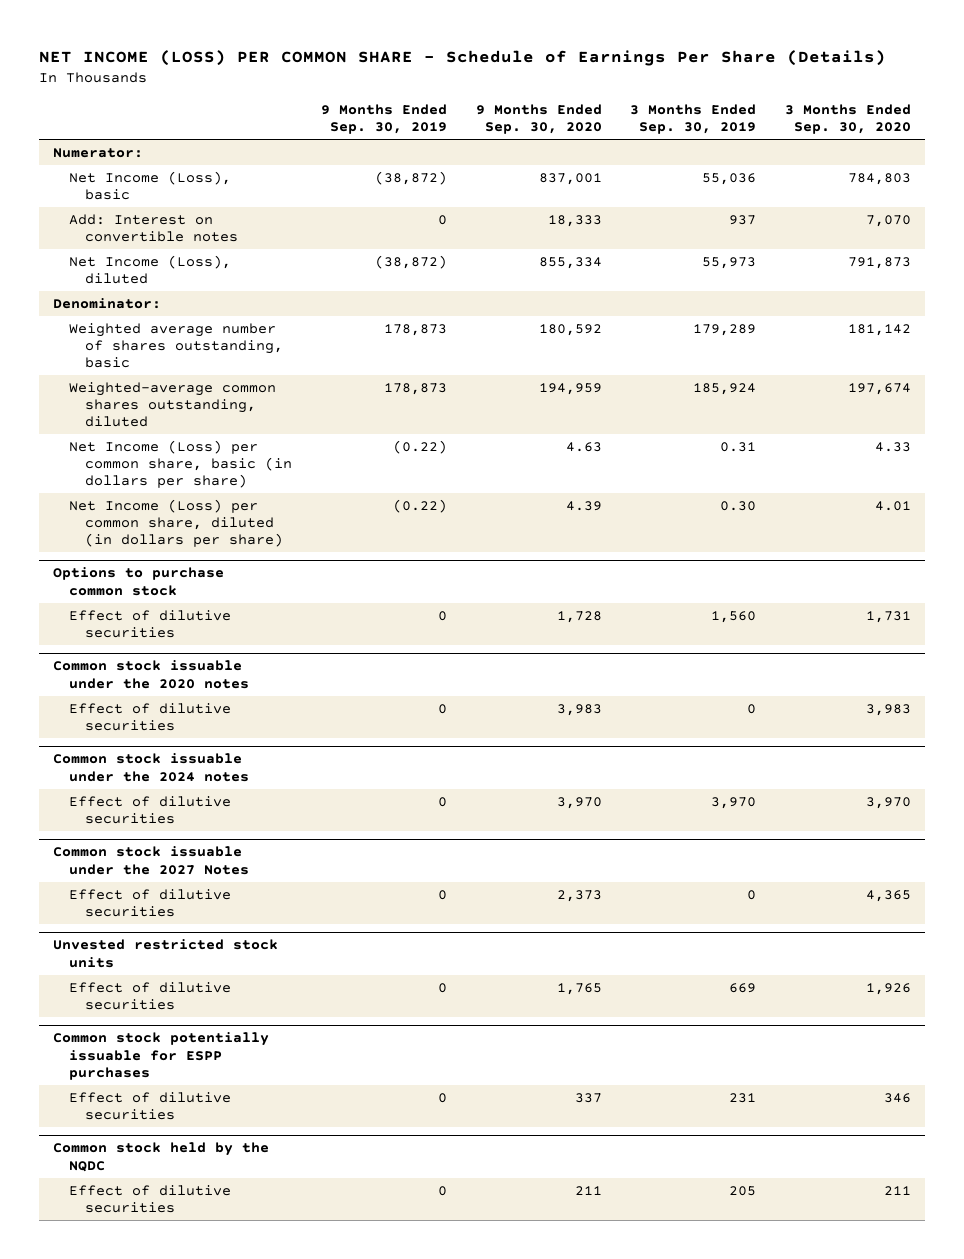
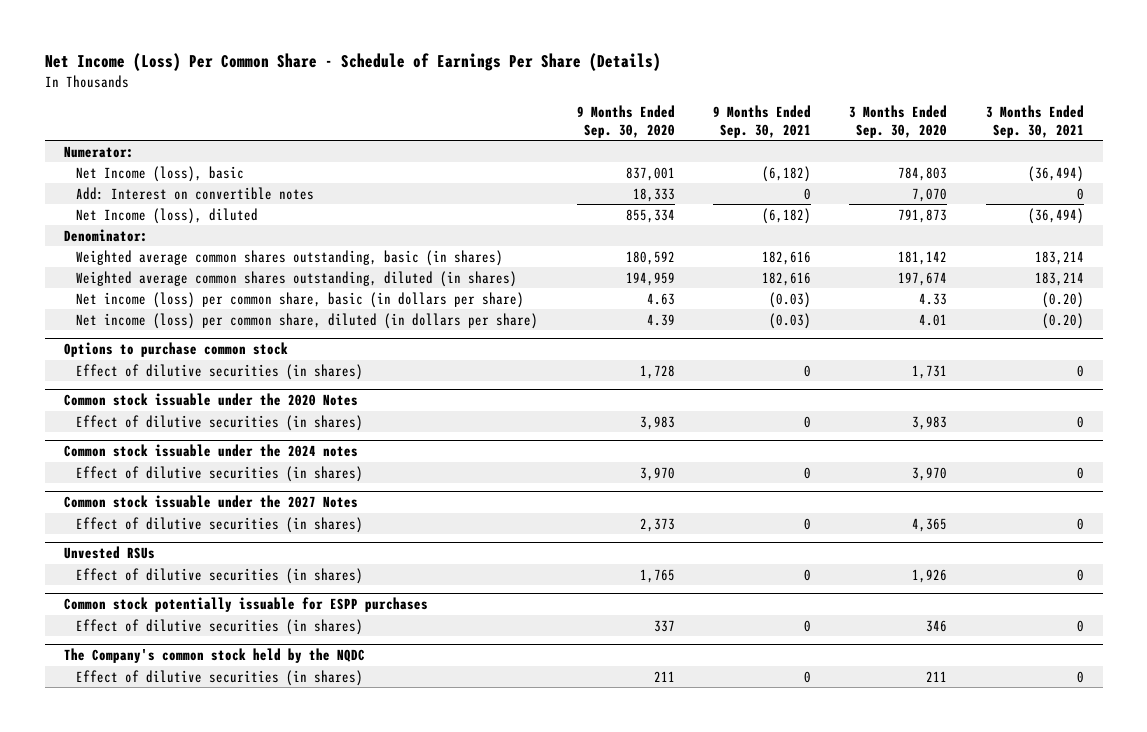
- NET INCOME (LOSS) PER COMMON SHARE - Schedule of Earnings Per Share (Details)
+ Net Income (Loss) Per Common Share - Schedule of Earnings Per Share (Details)
- | 9 Months Ended Sep. 30, 2019 | 9 Months Ended Sep. 30, 2020 | 3 Months Ended Sep. 30, 2019 | 3 Months Ended Sep. 30, 2020
+ | 9 Months Ended Sep. 30, 2020 | 9 Months Ended Sep. 30, 2021 | 3 Months Ended Sep. 30, 2020 | 3 Months Ended Sep. 30, 2021
- Net Income (Loss), basic | (38,872) | 837,001 | 55,036 | 784,803
+ Net Income (loss), basic | 837,001 | (6,182) | 784,803 | (36,494)
- Net Income (Loss), diluted | (38,872) | 855,334 | 55,973 | 791,873
+ Net Income (loss), diluted | 855,334 | (6,182) | 791,873 | (36,494)
- Weighted average number of shares outstanding, basic | 178,873 | 180,592 | 179,289 | 181,142
- Weighted-average common shares outstanding, diluted | 178,873 | 194,959 | 185,924 | 197,674
- Net Income (Loss) per common share, basic (in dollars per share) | (0.22) | 4.63 | 0.31 | 4.33
- Net Income (Loss) per common share, diluted (in dollars per share) | (0.22) | 4.39 | 0.30 | 4.01
+ Weighted average common shares outstanding, basic (in shares) | 180,592 | 182,616 | 181,142 | 183,214
+ Weighted average common shares outstanding, diluted (in shares) | 194,959 | 182,616 | 197,674 | 183,214
+ Net income (loss) per common share, basic (in dollars per share) | 4.63 | (0.03) | 4.33 | (0.20)
+ Net income (loss) per common share, diluted (in dollars per share) | 4.39 | (0.03) | 4.01 | (0.20)
@ Options to purchase common stock
- Effect of dilutive securities | 0 | 1,728 | 1,560 | 1,731
- Common stock issuable under the 2020 notes
- Effect of dilutive securities | 0 | 3,983 | 0 | 3,983
@ Options to purchase common stock
+ Effect of dilutive securities (in shares) | 1,728 | 0 | 1,731 | 0
+ Common stock issuable under the 2020 Notes
+ Effect of dilutive securities (in shares) | 3,983 | 0 | 3,983 | 0
@ Common stock issuable under the 2024 notes
- Effect of dilutive securities | 0 | 3,970 | 3,970 | 3,970
+ Effect of dilutive securities (in shares) | 3,970 | 0 | 3,970 | 0
@ Common stock issuable under the 2027 Notes
- Effect of dilutive securities | 0 | 2,373 | 0 | 4,365
- Unvested restricted stock units
- Effect of dilutive securities | 0 | 1,765 | 669 | 1,926
@ Common stock issuable under the 2027 Notes
+ Effect of dilutive securities (in shares) | 2,373 | 0 | 4,365 | 0
+ Unvested RSUs
+ Effect of dilutive securities (in shares) | 1,765 | 0 | 1,926 | 0
@ Common stock potentially issuable for ESPP purchases
- Effect of dilutive securities | 0 | 337 | 231 | 346
- Common stock held by the NQDC
- Effect of dilutive securities | 0 | 211 | 205 | 211
@ Common stock potentially issuable for ESPP purchases
+ Effect of dilutive securities (in shares) | 337 | 0 | 346 | 0
+ The Company's common stock held by the NQDC
+ Effect of dilutive securities (in shares) | 211 | 0 | 211 | 0

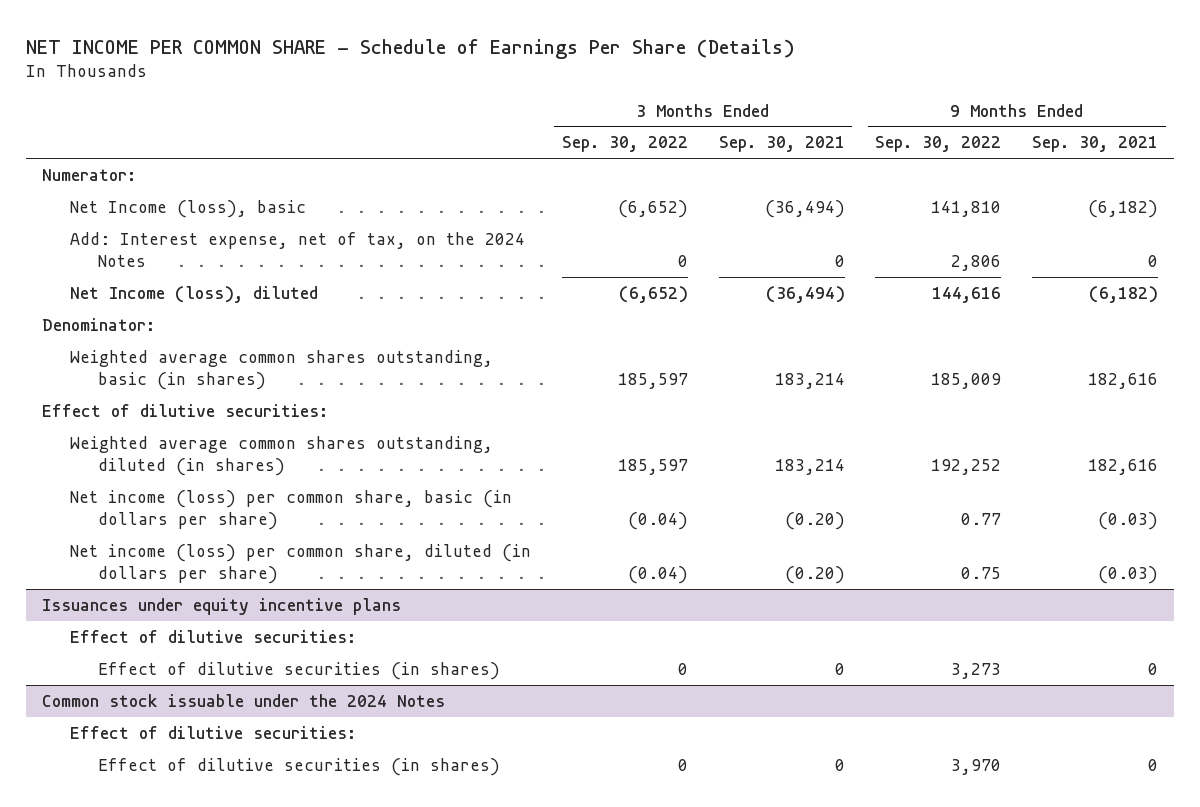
- Net Income (Loss) Per Common Share - Schedule of Earnings Per Share (Details)
+ NET INCOME PER COMMON SHARE - Schedule of Earnings Per Share (Details)
- | 9 Months Ended Sep. 30, 2020 | 9 Months Ended Sep. 30, 2021 | 3 Months Ended Sep. 30, 2020 | 3 Months Ended Sep. 30, 2021
+ | 3 Months Ended Sep. 30, 2022 | 3 Months Ended Sep. 30, 2021 | 9 Months Ended Sep. 30, 2022 | 9 Months Ended Sep. 30, 2021
- Add: Interest on convertible notes | 18,333 | 0 | 7,070 | 0
+ Add: Interest expense, net of tax, on the 2024 Notes | 0 | 0 | 2,806 | 0
+ Effect of dilutive securities:
- Options to purchase common stock
- Effect of dilutive securities (in shares) | 1,728 | 0 | 1,731 | 0
- Common stock issuable under the 2020 Notes
- Effect of dilutive securities (in shares) | 3,983 | 0 | 3,983 | 0
- Common stock issuable under the 2024 notes
- Effect of dilutive securities (in shares) | 3,970 | 0 | 3,970 | 0
- Common stock issuable under the 2027 Notes
- Effect of dilutive securities (in shares) | 2,373 | 0 | 4,365 | 0
- Unvested RSUs
- Effect of dilutive securities (in shares) | 1,765 | 0 | 1,926 | 0
- Common stock potentially issuable for ESPP purchases
+ Issuances under equity incentive plans
+ Effect of dilutive securities:
- The Company's common stock held by the NQDC
+ Common stock issuable under the 2024 Notes
+ Effect of dilutive securities:

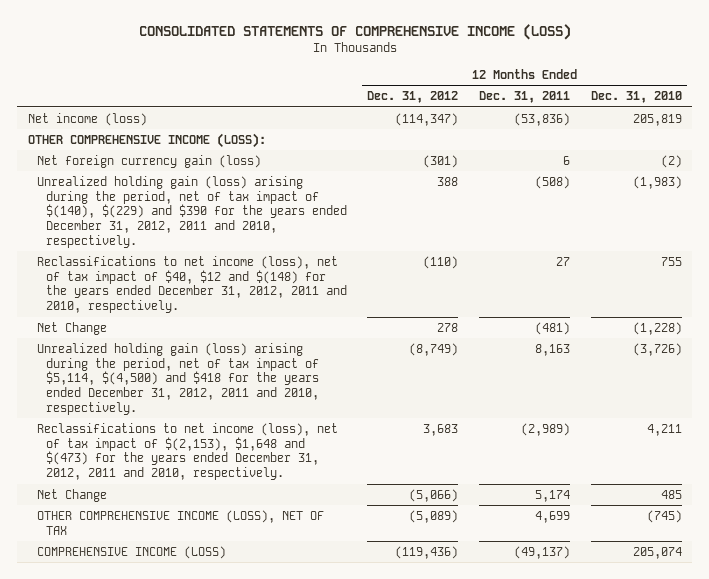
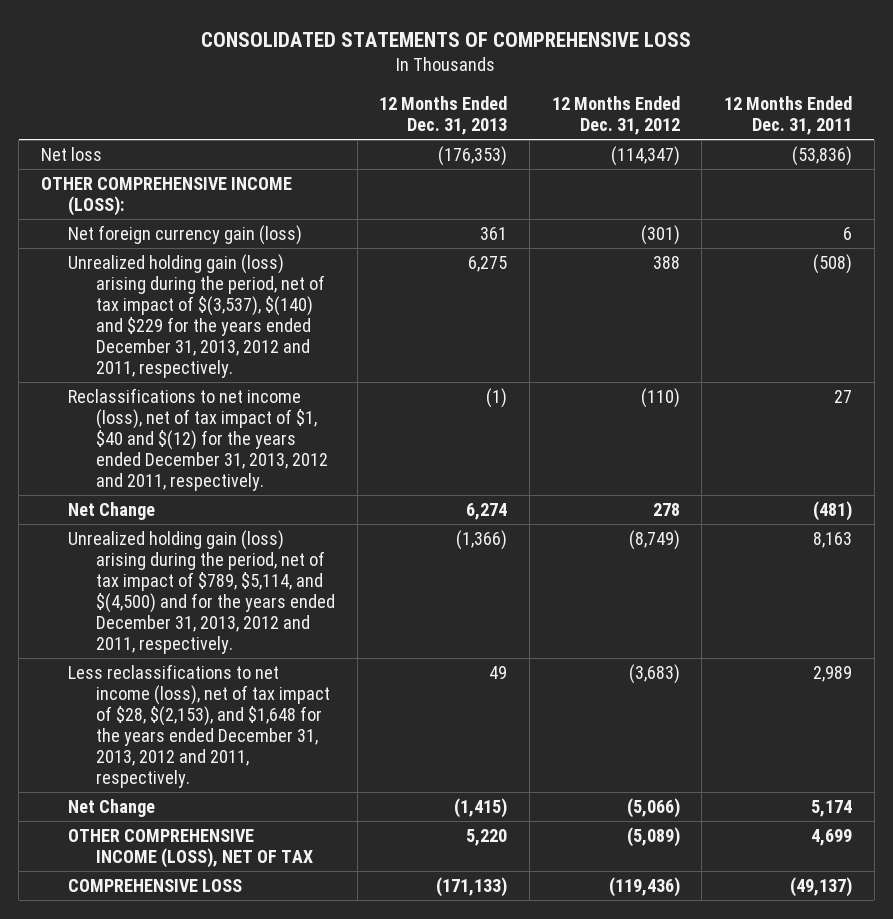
- CONSOLIDATED STATEMENTS OF COMPREHENSIVE INCOME (LOSS)
+ CONSOLIDATED STATEMENTS OF COMPREHENSIVE LOSS
- | 12 Months Ended Dec. 31, 2012 | 12 Months Ended Dec. 31, 2011 | 12 Months Ended Dec. 31, 2010
+ | 12 Months Ended Dec. 31, 2013 | 12 Months Ended Dec. 31, 2012 | 12 Months Ended Dec. 31, 2011
- Net income (loss) | (114,347) | (53,836) | 205,819
+ Net loss | (176,353) | (114,347) | (53,836)
- Unrealized holding gain (loss) arising during the period, net of tax impact of $(140), $(229) and $390 for the years ended December 31, 2012, 2011 and 2010, respectively. | 388 | (508) | (1,983)
- Reclassifications to net income (loss), net of tax impact of $40, $12 and $(148) for the years ended December 31, 2012, 2011 and 2010, respectively. | (110) | 27 | 755
+ Unrealized holding gain (loss) arising during the period, net of tax impact of $(3,537), $(140) and $229 for the years ended December 31, 2013, 2012 and 2011, respectively. | 6,275 | 388 | (508)
+ Reclassifications to net income (loss), net of tax impact of $1, $40 and $(12) for the years ended December 31, 2013, 2012 and 2011, respectively. | (1) | (110) | 27
- Unrealized holding gain (loss) arising during the period, net of tax impact of $5,114, $(4,500) and $418 for the years ended December 31, 2012, 2011 and 2010, respectively. | (8,749) | 8,163 | (3,726)
- Reclassifications to net income (loss), net of tax impact of $(2,153), $1,648 and $(473) for the years ended December 31, 2012, 2011 and 2010, respectively. | 3,683 | (2,989) | 4,211
+ Unrealized holding gain (loss) arising during the period, net of tax impact of $789, $5,114, and $(4,500) and for the years ended December 31, 2013, 2012 and 2011, respectively. | (1,366) | (8,749) | 8,163
+ Less reclassifications to net income (loss), net of tax impact of $28, $(2,153), and $1,648 for the years ended December 31, 2013, 2012 and 2011, respectively. | 49 | (3,683) | 2,989
- COMPREHENSIVE INCOME (LOSS) | (119,436) | (49,137) | 205,074
+ COMPREHENSIVE LOSS | (171,133) | (119,436) | (49,137)

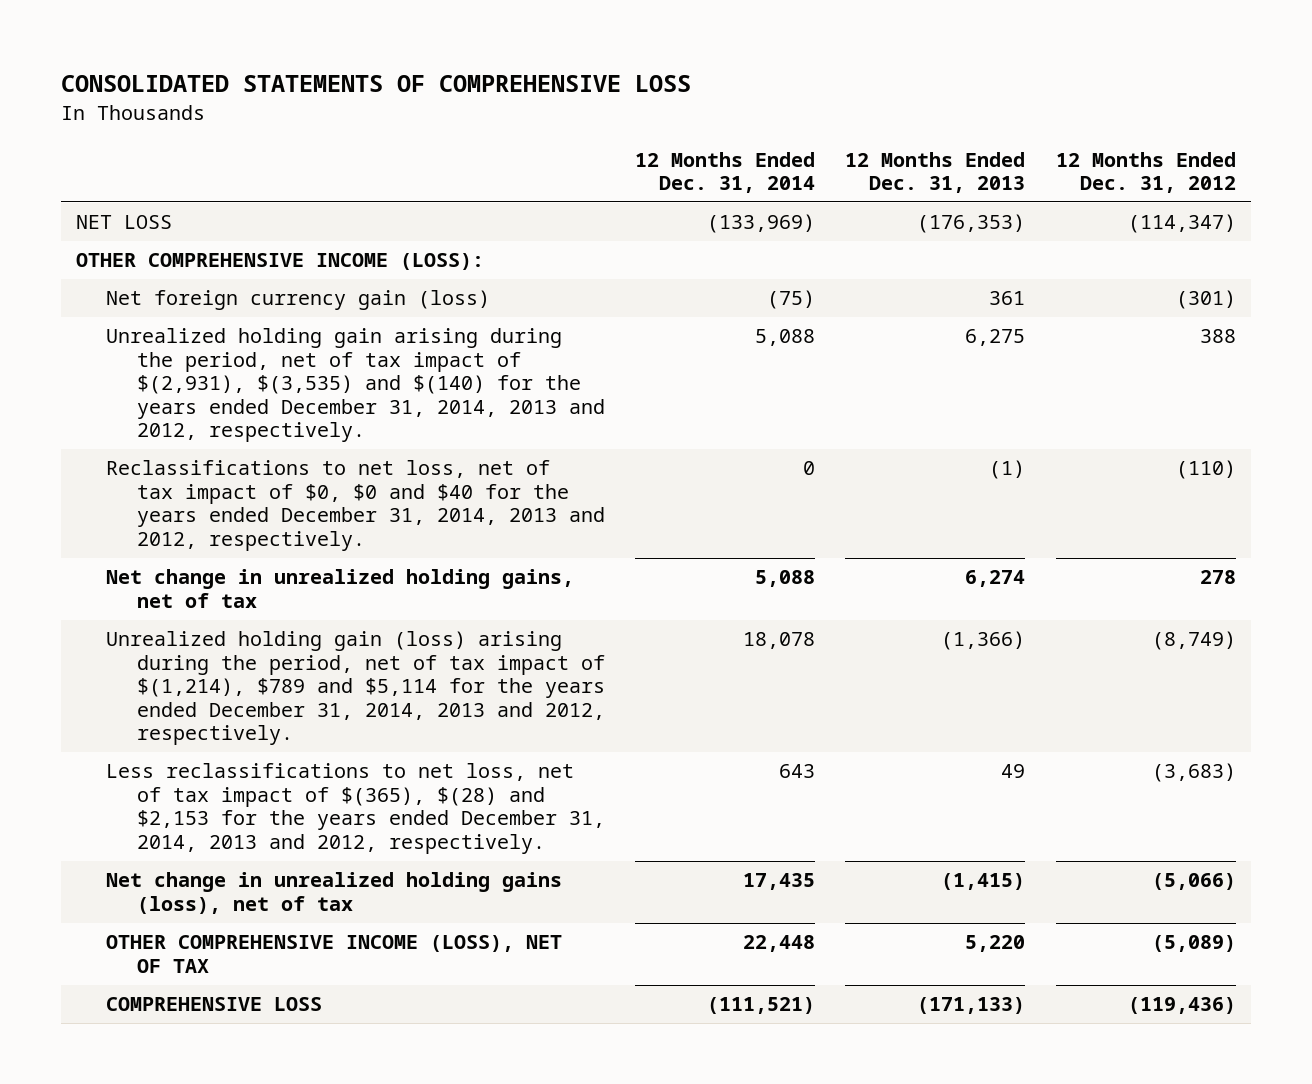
- | 12 Months Ended Dec. 31, 2013 | 12 Months Ended Dec. 31, 2012 | 12 Months Ended Dec. 31, 2011
+ | 12 Months Ended Dec. 31, 2014 | 12 Months Ended Dec. 31, 2013 | 12 Months Ended Dec. 31, 2012
- Net loss | (176,353) | (114,347) | (53,836)
+ NET LOSS | (133,969) | (176,353) | (114,347)
- Unrealized holding gain (loss) arising during the period, net of tax impact of $(3,537), $(140) and $229 for the years ended December 31, 2013, 2012 and 2011, respectively. | 6,275 | 388 | (508)
- Reclassifications to net income (loss), net of tax impact of $1, $40 and $(12) for the years ended December 31, 2013, 2012 and 2011, respectively. | (1) | (110) | 27
- Net Change | 6,274 | 278 | (481)
- Unrealized holding gain (loss) arising during the period, net of tax impact of $789, $5,114, and $(4,500) and for the years ended December 31, 2013, 2012 and 2011, respectively. | (1,366) | (8,749) | 8,163
- Less reclassifications to net income (loss), net of tax impact of $28, $(2,153), and $1,648 for the years ended December 31, 2013, 2012 and 2011, respectively. | 49 | (3,683) | 2,989
- Net Change | (1,415) | (5,066) | 5,174
+ Unrealized holding gain arising during the period, net of tax impact of $(2,931), $(3,535) and $(140) for the years ended December 31, 2014, 2013 and 2012, respectively. | 5,088 | 6,275 | 388
+ Reclassifications to net loss, net of tax impact of $0, $0 and $40 for the years ended December 31, 2014, 2013 and 2012, respectively. | 0 | (1) | (110)
+ Net change in unrealized holding gains, net of tax | 5,088 | 6,274 | 278
+ Unrealized holding gain (loss) arising during the period, net of tax impact of $(1,214), $789 and $5,114 for the years ended December 31, 2014, 2013 and 2012, respectively. | 18,078 | (1,366) | (8,749)
+ Less reclassifications to net loss, net of tax impact of $(365), $(28) and $2,153 for the years ended December 31, 2014, 2013 and 2012, respectively. | 643 | 49 | (3,683)
+ Net change in unrealized holding gains (loss), net of tax | 17,435 | (1,415) | (5,066)

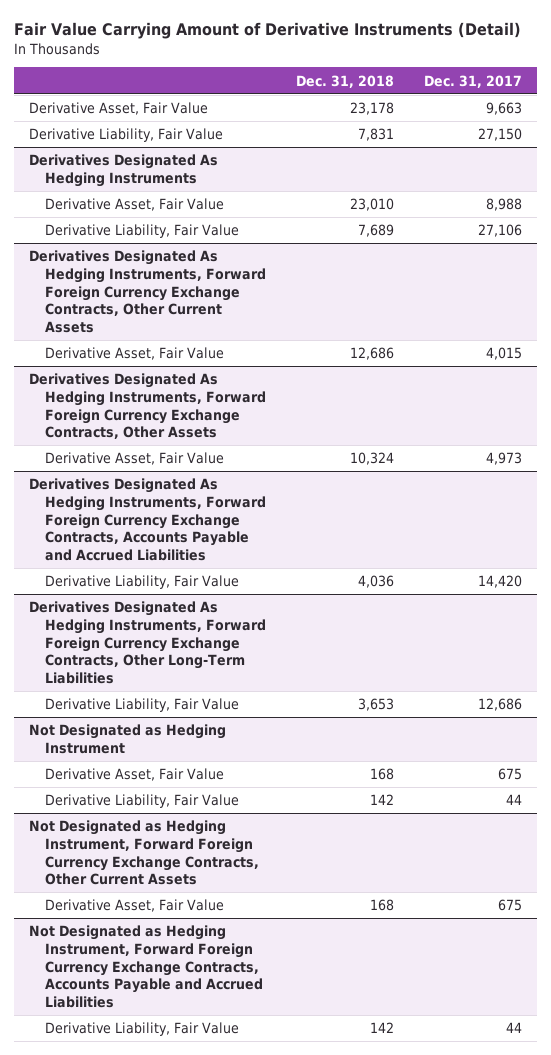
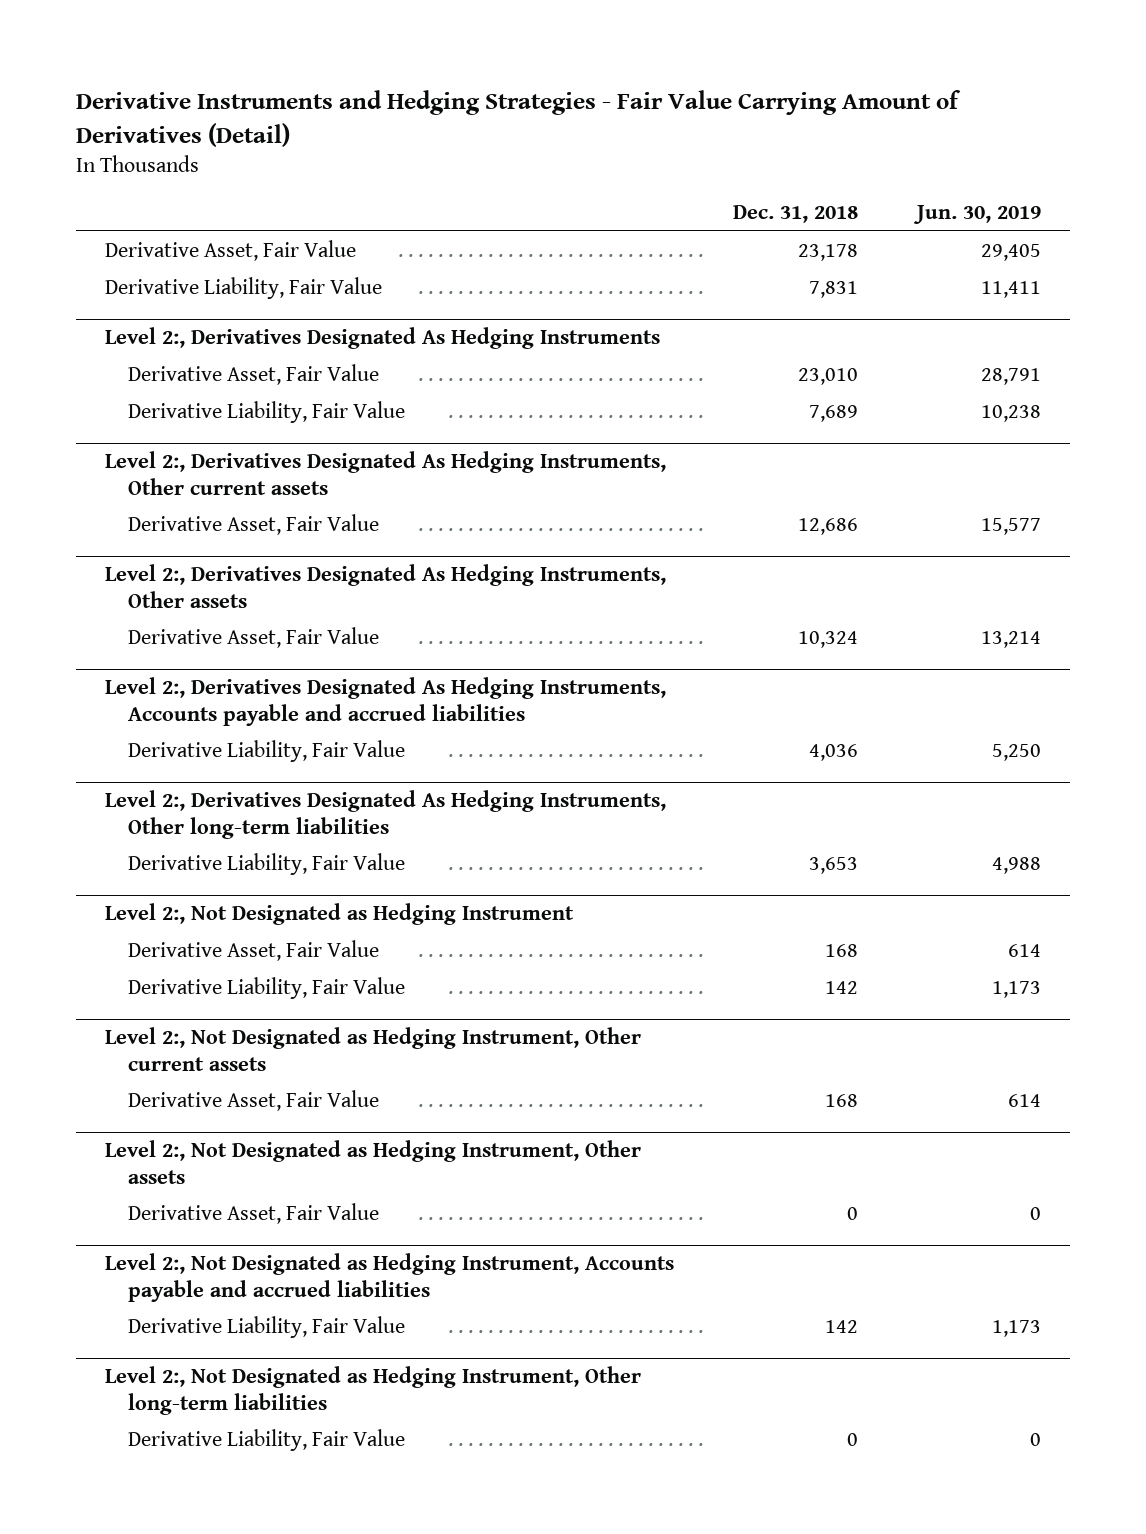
- Fair Value Carrying Amount of Derivative Instruments (Detail)
+ Derivative Instruments and Hedging Strategies - Fair Value Carrying Amount of Derivatives (Detail)
- | Dec. 31, 2018 | Dec. 31, 2017
+ | Dec. 31, 2018 | Jun. 30, 2019
- Derivatives Designated As Hedging Instruments
+ Level 2:, Derivatives Designated As Hedging Instruments
- Derivatives Designated As Hedging Instruments, Forward Foreign Currency Exchange Contracts, Other Current Assets
+ Level 2:, Derivatives Designated As Hedging Instruments, Other current assets
- Derivatives Designated As Hedging Instruments, Forward Foreign Currency Exchange Contracts, Other Assets
+ Level 2:, Derivatives Designated As Hedging Instruments, Other assets
- Derivatives Designated As Hedging Instruments, Forward Foreign Currency Exchange Contracts, Accounts Payable and Accrued Liabilities
+ Level 2:, Derivatives Designated As Hedging Instruments, Accounts payable and accrued liabilities
- Derivatives Designated As Hedging Instruments, Forward Foreign Currency Exchange Contracts, Other Long-Term Liabilities
+ Level 2:, Derivatives Designated As Hedging Instruments, Other long-term liabilities
- Not Designated as Hedging Instrument
+ Level 2:, Not Designated as Hedging Instrument
- Not Designated as Hedging Instrument, Forward Foreign Currency Exchange Contracts, Other Current Assets
+ Level 2:, Not Designated as Hedging Instrument, Other current assets
- Not Designated as Hedging Instrument, Forward Foreign Currency Exchange Contracts, Accounts Payable and Accrued Liabilities
+ Level 2:, Not Designated as Hedging Instrument, Other assets
+ Derivative Asset, Fair Value | 0 | 0
+ Level 2:, Not Designated as Hedging Instrument, Accounts payable and accrued liabilities
+ Level 2:, Not Designated as Hedging Instrument, Other long-term liabilities
+ Derivative Liability, Fair Value | 0 | 0

